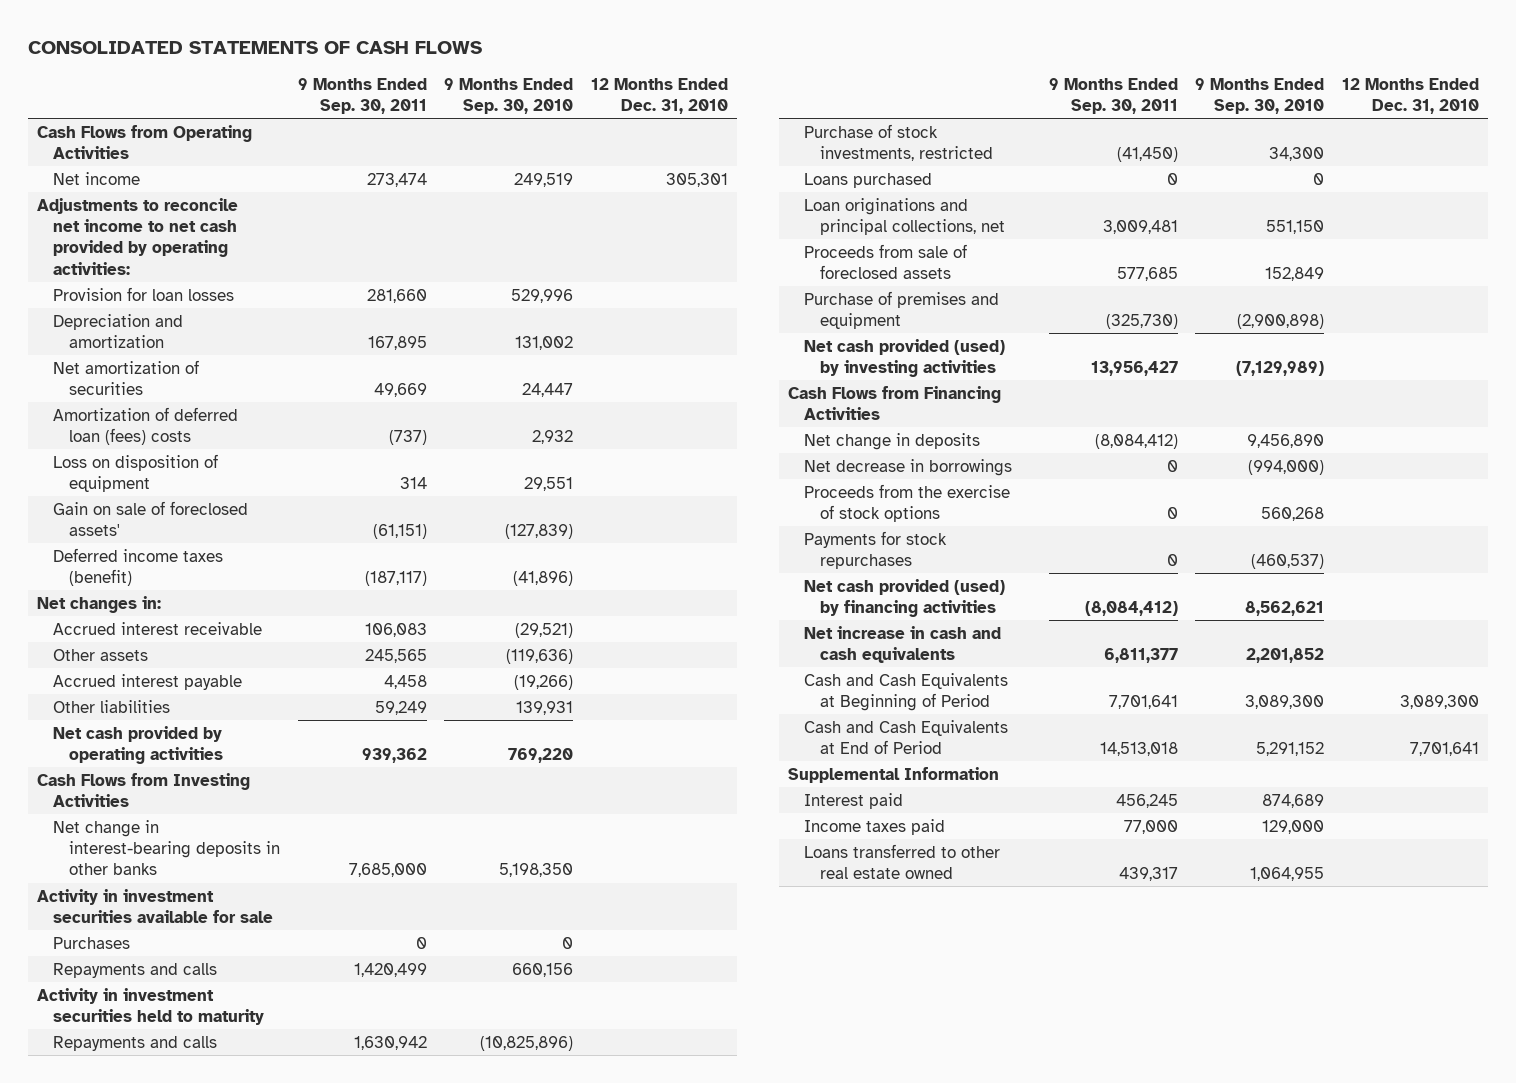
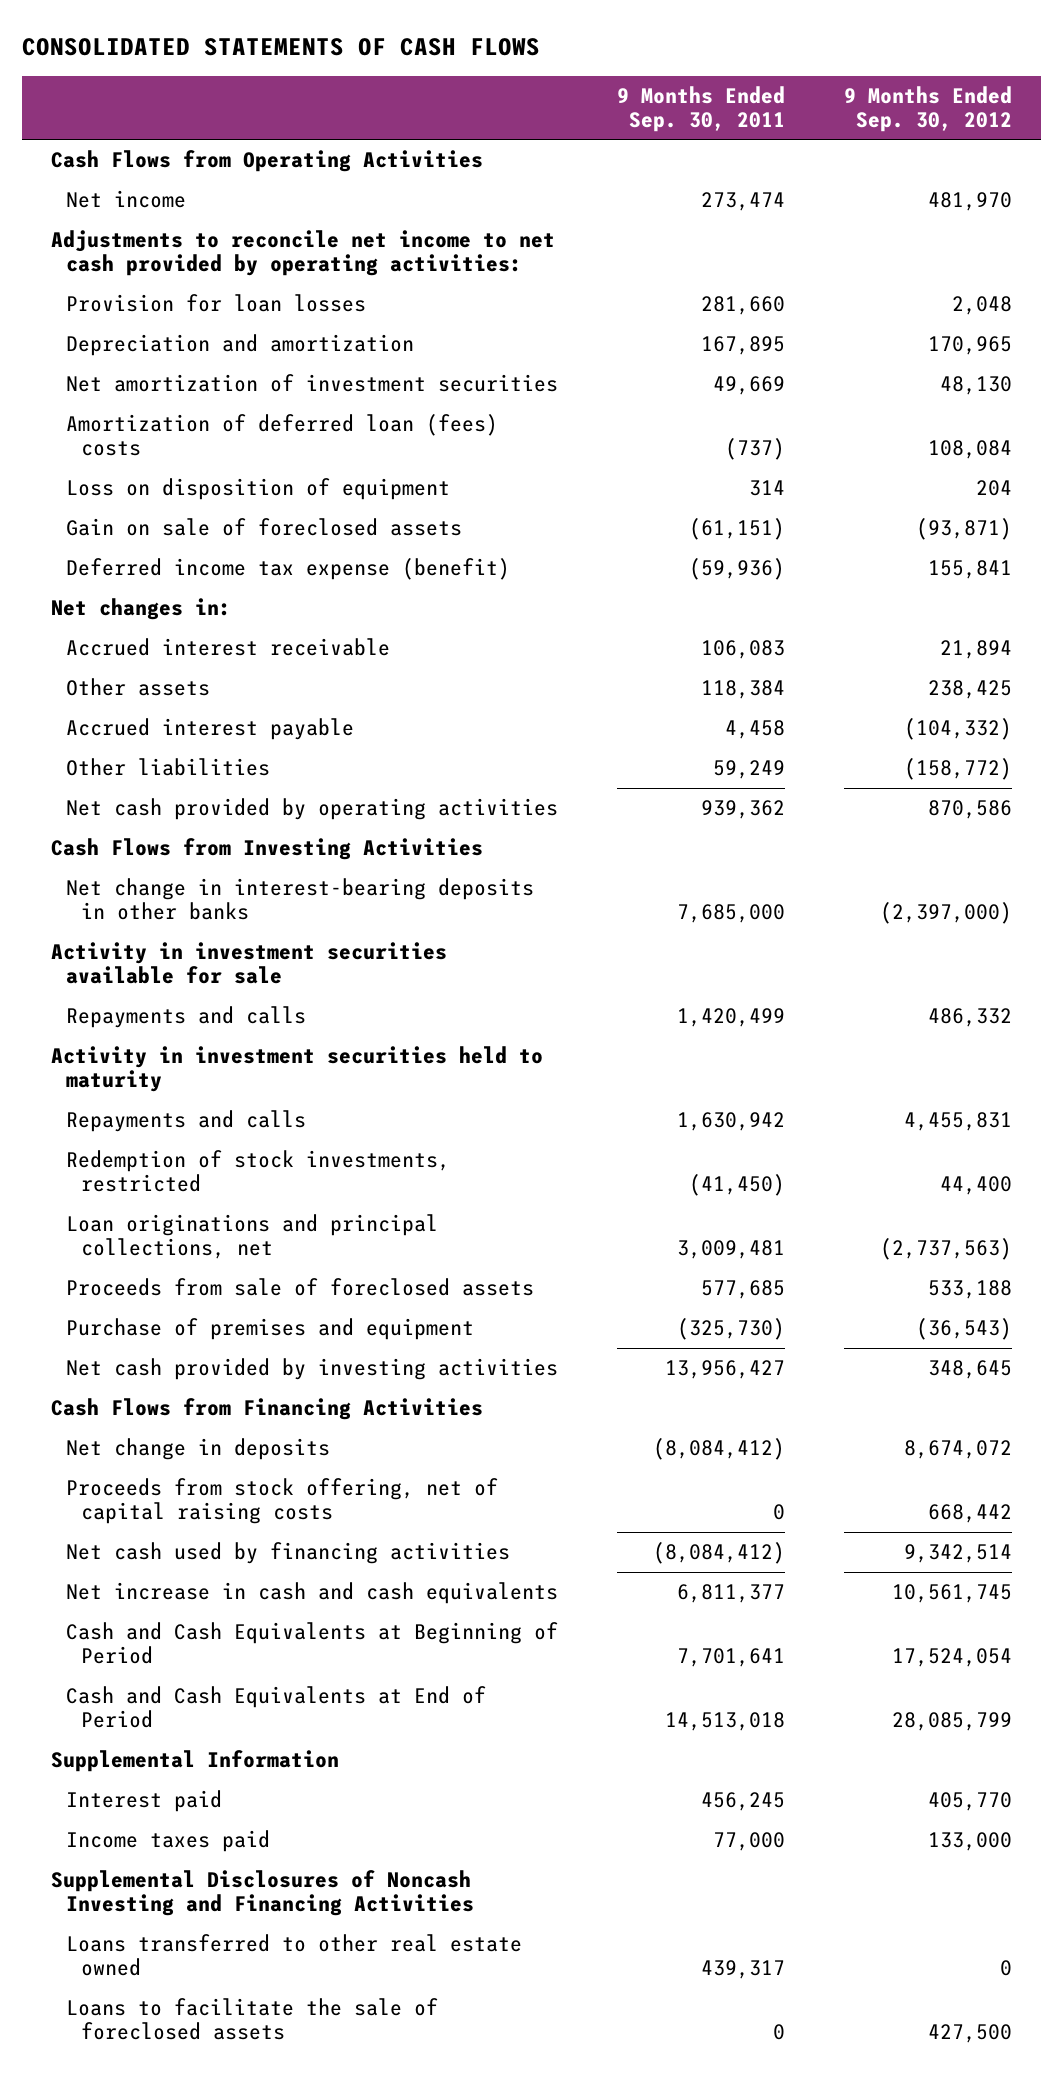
- | 9 Months Ended Sep. 30, 2011 | 9 Months Ended Sep. 30, 2010 | 12 Months Ended Dec. 31, 2010
+ | 9 Months Ended Sep. 30, 2011 | 9 Months Ended Sep. 30, 2012
- Net amortization of securities | 49,669 | 24,447 |
+ Net amortization of investment securities | 49,669 | 48,130
- Gain on sale of foreclosed assets' | (61,151) | (127,839) |
- Deferred income taxes (benefit) | (187,117) | (41,896) |
+ Gain on sale of foreclosed assets | (61,151) | (93,871)
+ Deferred income tax expense (benefit) | (59,936) | 155,841
- Other assets | 245,565 | (119,636) |
+ Other assets | 118,384 | 238,425
- Purchases | 0 | 0 |
- Purchase of stock investments, restricted | (41,450) | 34,300 |
- Loans purchased | 0 | 0 |
+ Redemption of stock investments, restricted | (41,450) | 44,400
- Net cash provided (used) by investing activities | 13,956,427 | (7,129,989) |
+ Net cash provided by investing activities | 13,956,427 | 348,645
- Net decrease in borrowings | 0 | (994,000) |
- Proceeds from the exercise of stock options | 0 | 560,268 |
- Payments for stock repurchases | 0 | (460,537) |
- Net cash provided (used) by financing activities | (8,084,412) | 8,562,621 |
+ Proceeds from stock offering, net of capital raising costs | 0 | 668,442
+ Net cash used by financing activities | (8,084,412) | 9,342,514
+ Supplemental Disclosures of Noncash Investing and Financing Activities
+ Loans to facilitate the sale of foreclosed assets | 0 | 427,500

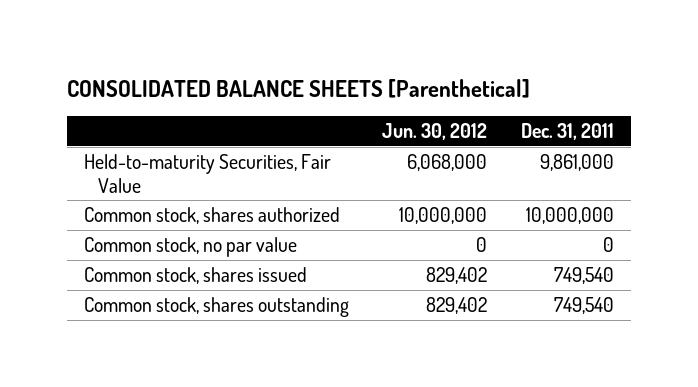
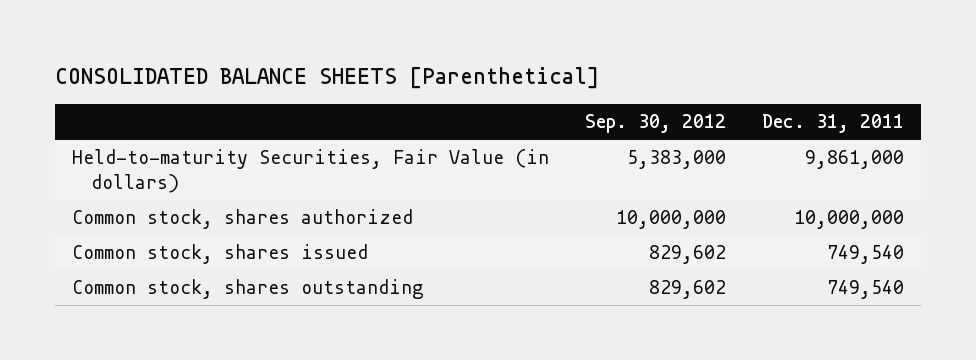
- | Jun. 30, 2012 | Dec. 31, 2011
+ | Sep. 30, 2012 | Dec. 31, 2011
- Held-to-maturity Securities, Fair Value | 6,068,000 | 9,861,000
+ Held-to-maturity Securities, Fair Value (in dollars) | 5,383,000 | 9,861,000
- Common stock, no par value | 0 | 0

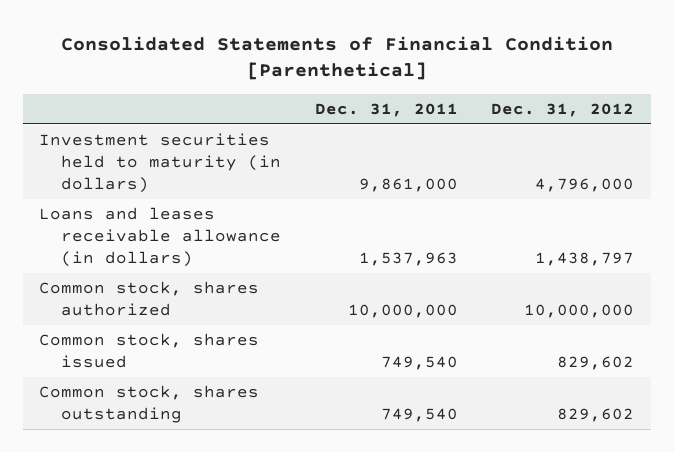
- CONSOLIDATED BALANCE SHEETS [Parenthetical]
+ Consolidated Statements of Financial Condition [Parenthetical]
- | Sep. 30, 2012 | Dec. 31, 2011
+ | Dec. 31, 2011 | Dec. 31, 2012
- Held-to-maturity Securities, Fair Value (in dollars) | 5,383,000 | 9,861,000
+ Investment securities held to maturity (in dollars) | 9,861,000 | 4,796,000
+ Loans and leases receivable allowance (in dollars) | 1,537,963 | 1,438,797

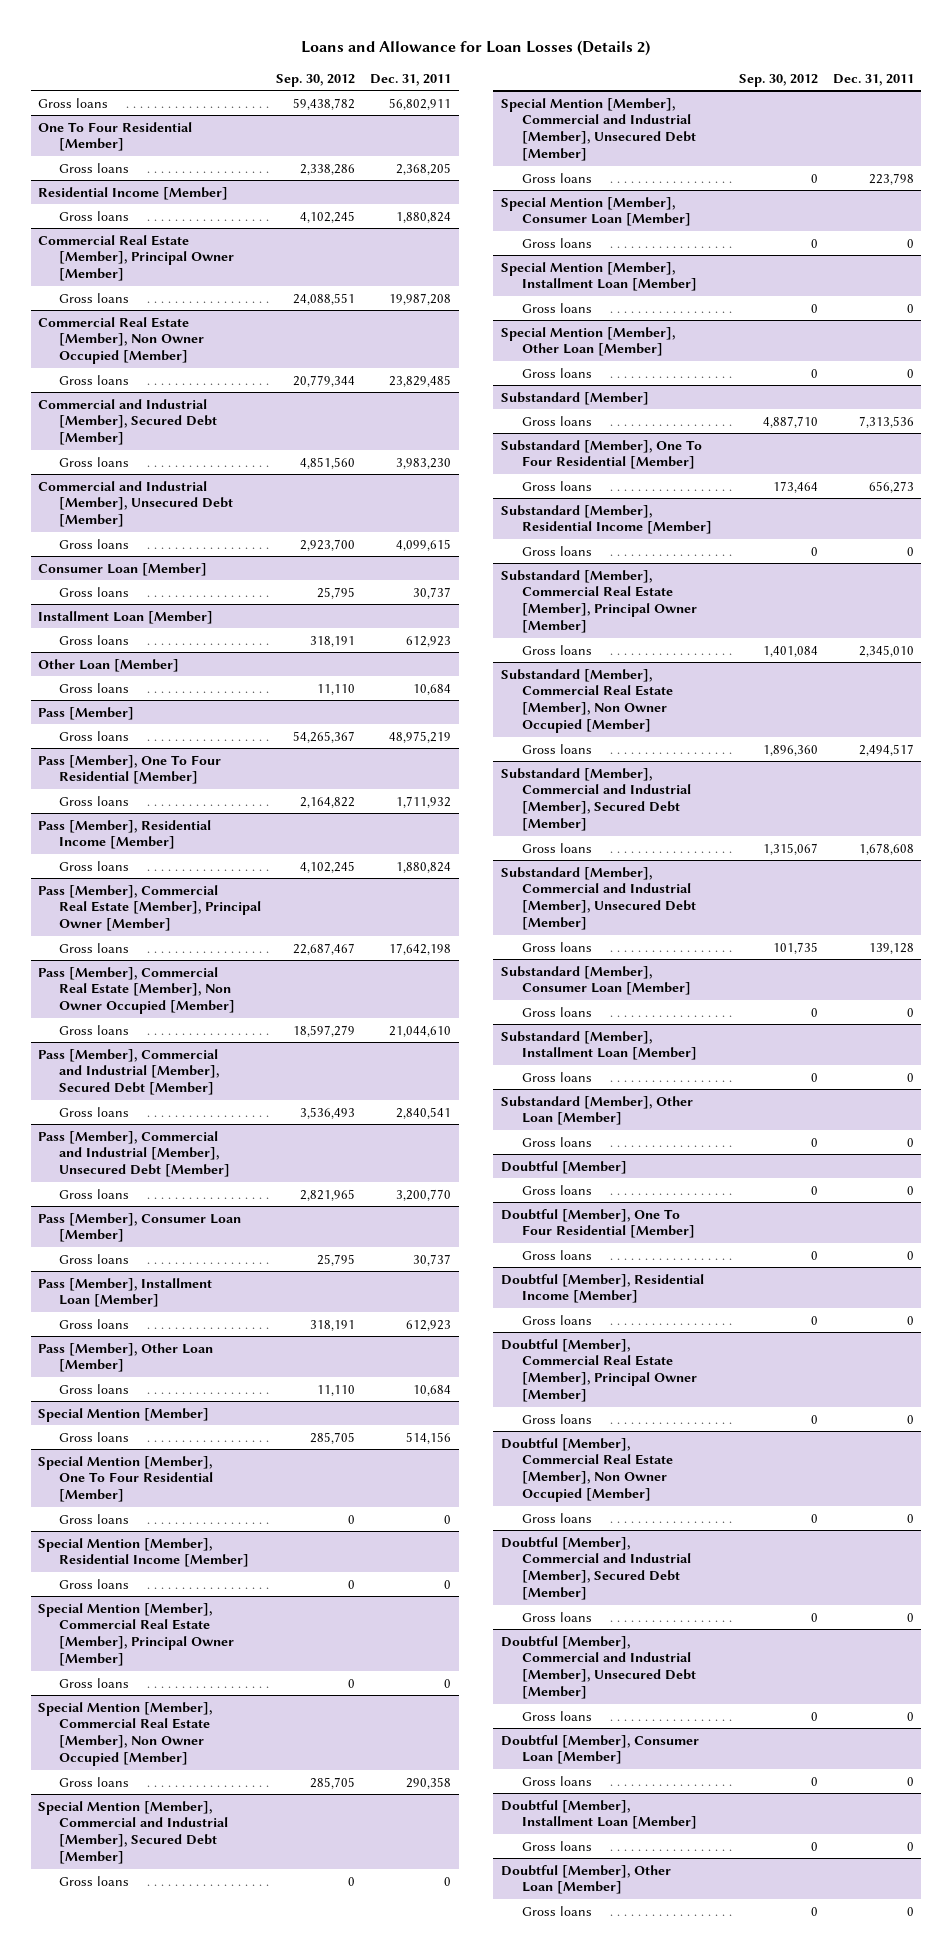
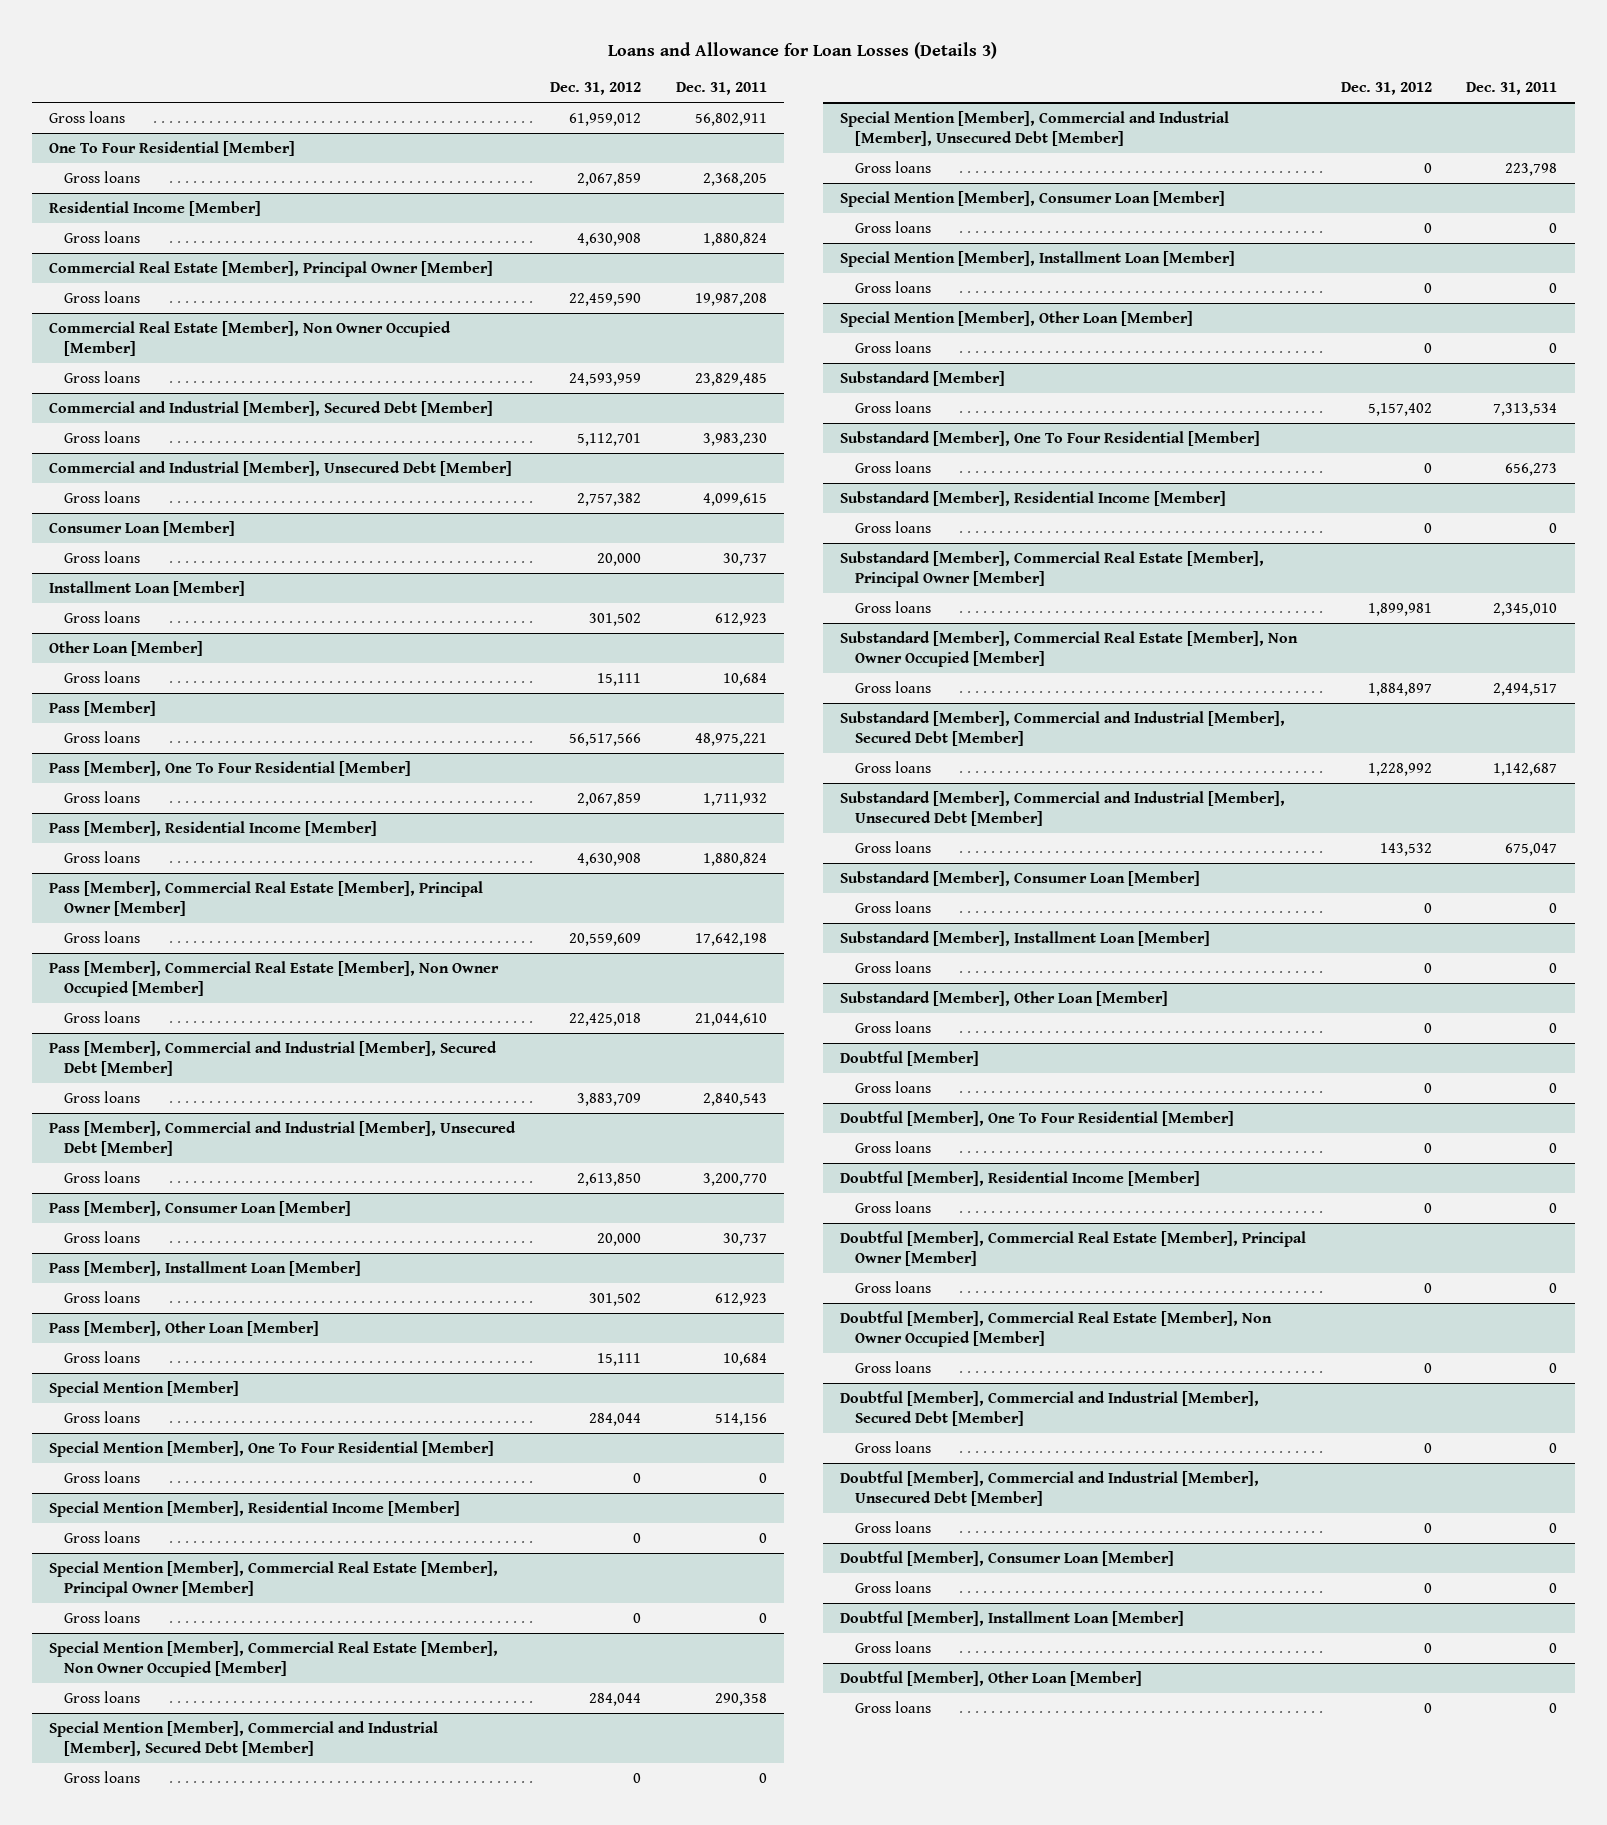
- Loans and Allowance for Loan Losses (Details 2)
+ Loans and Allowance for Loan Losses (Details 3)
- | Sep. 30, 2012 | Dec. 31, 2011
+ | Dec. 31, 2012 | Dec. 31, 2011
@ Pass [Member]
- Gross loans | 54,265,367 | 48,975,219
+ Gross loans | 56,517,566 | 48,975,221
@ Pass [Member], Commercial and Industrial [Member], Secured Debt [Member]
- Gross loans | 3,536,493 | 2,840,541
+ Gross loans | 3,883,709 | 2,840,543
@ Substandard [Member]
- Gross loans | 4,887,710 | 7,313,536
+ Gross loans | 5,157,402 | 7,313,534
@ Substandard [Member], Commercial and Industrial [Member], Secured Debt [Member]
- Gross loans | 1,315,067 | 1,678,608
+ Gross loans | 1,228,992 | 1,142,687
@ Substandard [Member], Commercial and Industrial [Member], Unsecured Debt [Member]
- Gross loans | 101,735 | 139,128
+ Gross loans | 143,532 | 675,047

